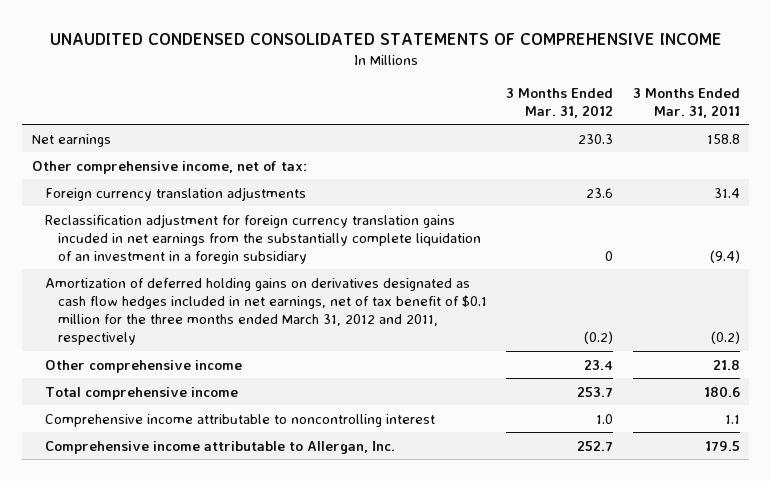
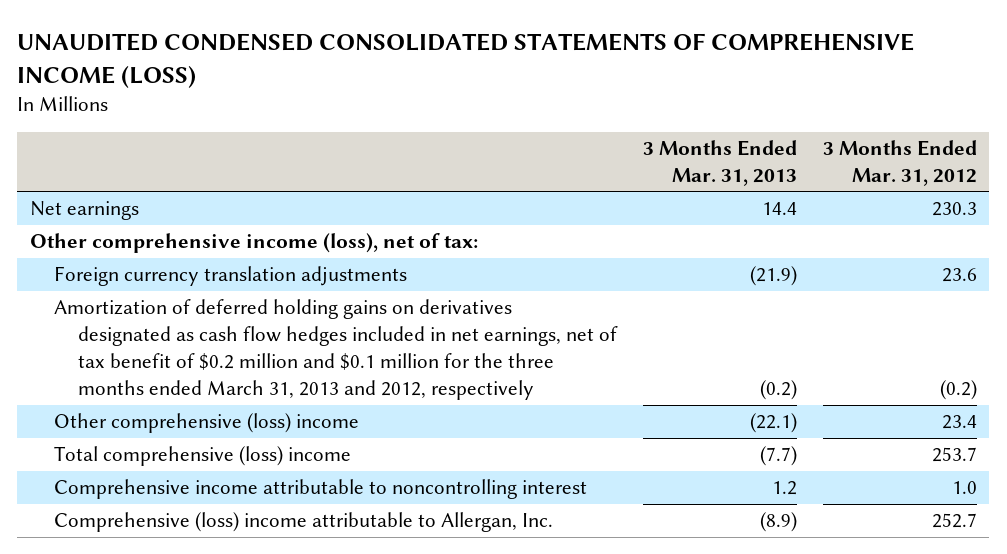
- UNAUDITED CONDENSED CONSOLIDATED STATEMENTS OF COMPREHENSIVE INCOME
+ UNAUDITED CONDENSED CONSOLIDATED STATEMENTS OF COMPREHENSIVE INCOME (LOSS)
- | 3 Months Ended Mar. 31, 2012 | 3 Months Ended Mar. 31, 2011
+ | 3 Months Ended Mar. 31, 2013 | 3 Months Ended Mar. 31, 2012
- Other comprehensive income, net of tax:
+ Other comprehensive income (loss), net of tax:
- Reclassification adjustment for foreign currency translation gains incuded in net earnings from the substantially complete liquidation of an investment in a foregin subsidiary | 0 | (9.4)
- Amortization of deferred holding gains on derivatives designated as cash flow hedges included in net earnings, net of tax benefit of $0.1 million for the three months ended March 31, 2012 and 2011, respectively | (0.2) | (0.2)
- Other comprehensive income | 23.4 | 21.8
- Total comprehensive income | 253.7 | 180.6
+ Amortization of deferred holding gains on derivatives designated as cash flow hedges included in net earnings, net of tax benefit of $0.2 million and $0.1 million for the three months ended March 31, 2013 and 2012, respectively | (0.2) | (0.2)
+ Other comprehensive (loss) income | (22.1) | 23.4
+ Total comprehensive (loss) income | (7.7) | 253.7
- Comprehensive income attributable to Allergan, Inc. | 252.7 | 179.5
+ Comprehensive (loss) income attributable to Allergan, Inc. | (8.9) | 252.7

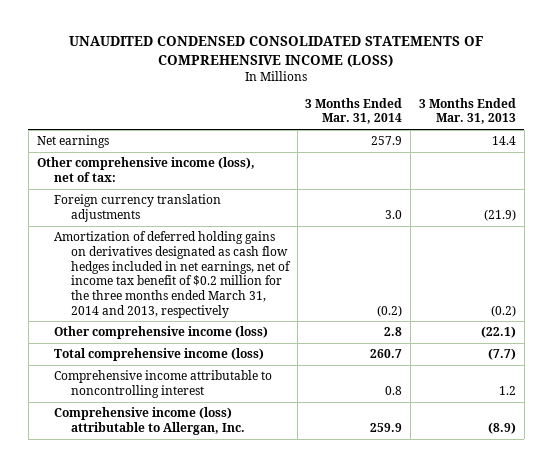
- | 3 Months Ended Mar. 31, 2013 | 3 Months Ended Mar. 31, 2012
+ | 3 Months Ended Mar. 31, 2014 | 3 Months Ended Mar. 31, 2013
- Amortization of deferred holding gains on derivatives designated as cash flow hedges included in net earnings, net of tax benefit of $0.2 million and $0.1 million for the three months ended March 31, 2013 and 2012, respectively | (0.2) | (0.2)
- Other comprehensive (loss) income | (22.1) | 23.4
- Total comprehensive (loss) income | (7.7) | 253.7
+ Amortization of deferred holding gains on derivatives designated as cash flow hedges included in net earnings, net of income tax benefit of $0.2 million for the three months ended March 31, 2014 and 2013, respectively | (0.2) | (0.2)
+ Other comprehensive income (loss) | 2.8 | (22.1)
+ Total comprehensive income (loss) | 260.7 | (7.7)
- Comprehensive (loss) income attributable to Allergan, Inc. | (8.9) | 252.7
+ Comprehensive income (loss) attributable to Allergan, Inc. | 259.9 | (8.9)

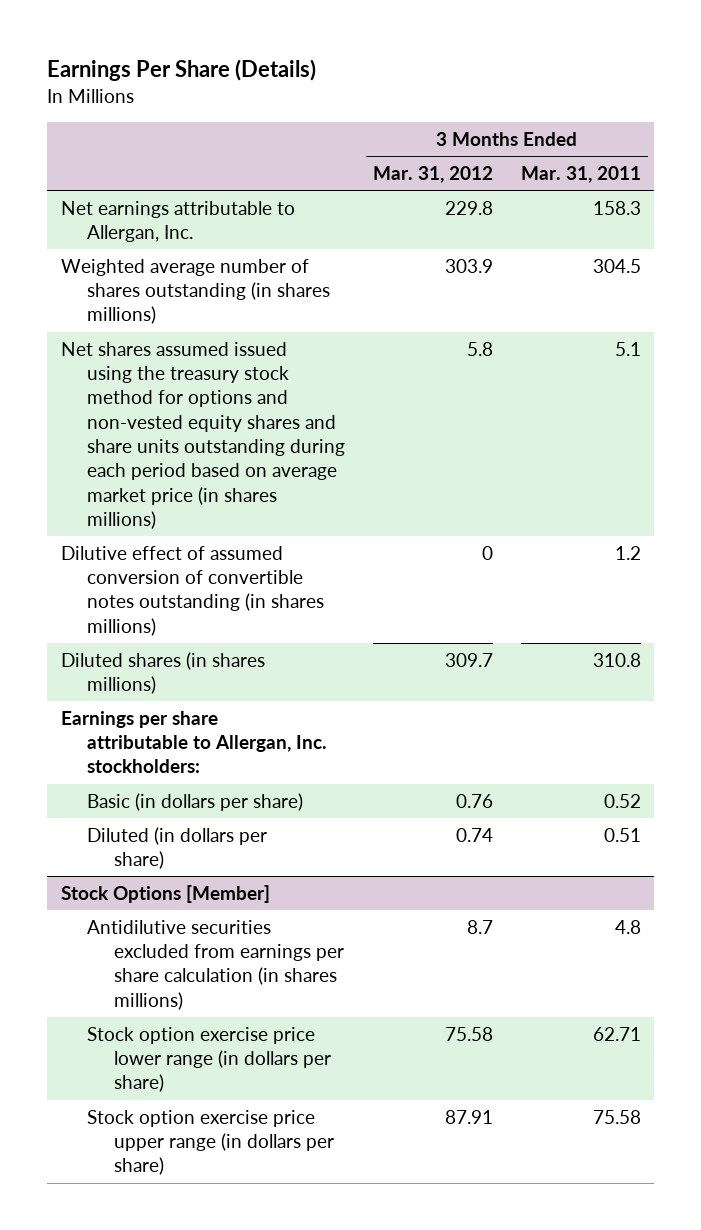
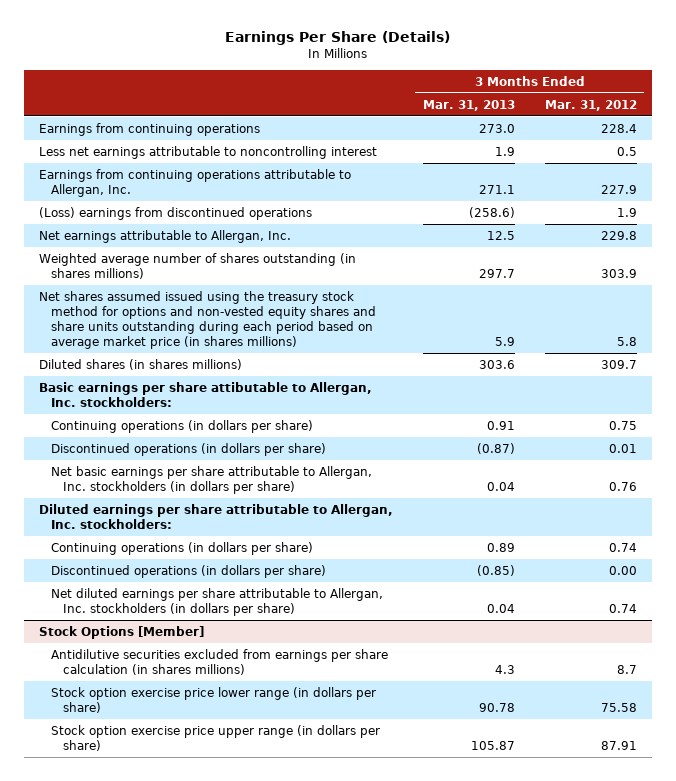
- | 3 Months Ended Mar. 31, 2012 | 3 Months Ended Mar. 31, 2011
+ | 3 Months Ended Mar. 31, 2013 | 3 Months Ended Mar. 31, 2012
+ Earnings from continuing operations | 273.0 | 228.4
+ Less net earnings attributable to noncontrolling interest | 1.9 | 0.5
+ Earnings from continuing operations attributable to Allergan, Inc. | 271.1 | 227.9
+ (Loss) earnings from discontinued operations | (258.6) | 1.9
- Dilutive effect of assumed conversion of convertible notes outstanding (in shares millions) | 0 | 1.2
- Earnings per share attributable to Allergan, Inc. stockholders:
- Basic (in dollars per share) | 0.76 | 0.52
- Diluted (in dollars per share) | 0.74 | 0.51
+ Basic earnings per share attibutable to Allergan, Inc. stockholders:
+ Continuing operations (in dollars per share) | 0.91 | 0.75
+ Discontinued operations (in dollars per share) | (0.87) | 0.01
+ Net basic earnings per share attributable to Allergan, Inc. stockholders (in dollars per share) | 0.04 | 0.76
+ Diluted earnings per share attributable to Allergan, Inc. stockholders:
+ Continuing operations (in dollars per share) | 0.89 | 0.74
+ Discontinued operations (in dollars per share) | (0.85) | 0.00
+ Net diluted earnings per share attributable to Allergan, Inc. stockholders (in dollars per share) | 0.04 | 0.74

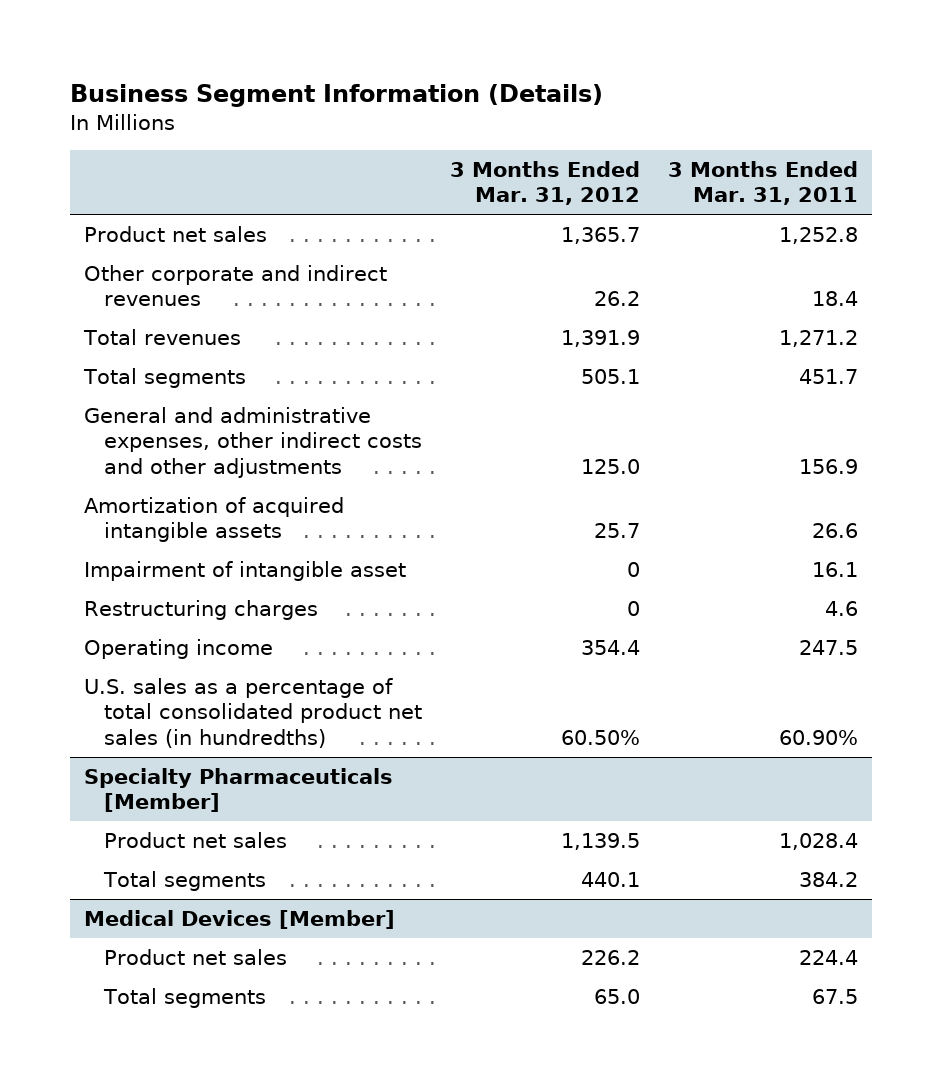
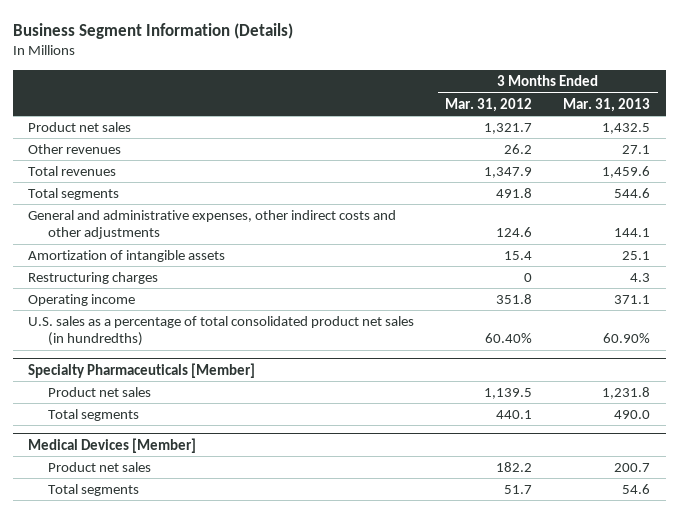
- | 3 Months Ended Mar. 31, 2012 | 3 Months Ended Mar. 31, 2011
+ | 3 Months Ended Mar. 31, 2012 | 3 Months Ended Mar. 31, 2013
- Product net sales | 1,365.7 | 1,252.8
- Other corporate and indirect revenues | 26.2 | 18.4
- Total revenues | 1,391.9 | 1,271.2
- Total segments | 505.1 | 451.7
- General and administrative expenses, other indirect costs and other adjustments | 125.0 | 156.9
- Amortization of acquired intangible assets | 25.7 | 26.6
- Impairment of intangible asset | 0 | 16.1
+ Product net sales | 1,321.7 | 1,432.5
+ Other revenues | 26.2 | 27.1
+ Total revenues | 1,347.9 | 1,459.6
+ Total segments | 491.8 | 544.6
+ General and administrative expenses, other indirect costs and other adjustments | 124.6 | 144.1
+ Amortization of intangible assets | 15.4 | 25.1
- Operating income | 354.4 | 247.5
- U.S. sales as a percentage of total consolidated product net sales (in hundredths) | 60.50% | 60.90%
+ Operating income | 351.8 | 371.1
+ U.S. sales as a percentage of total consolidated product net sales (in hundredths) | 60.40% | 60.90%
@ Medical Devices [Member]
- Product net sales | 226.2 | 224.4
- Total segments | 65.0 | 67.5
+ Product net sales | 182.2 | 200.7
+ Total segments | 51.7 | 54.6

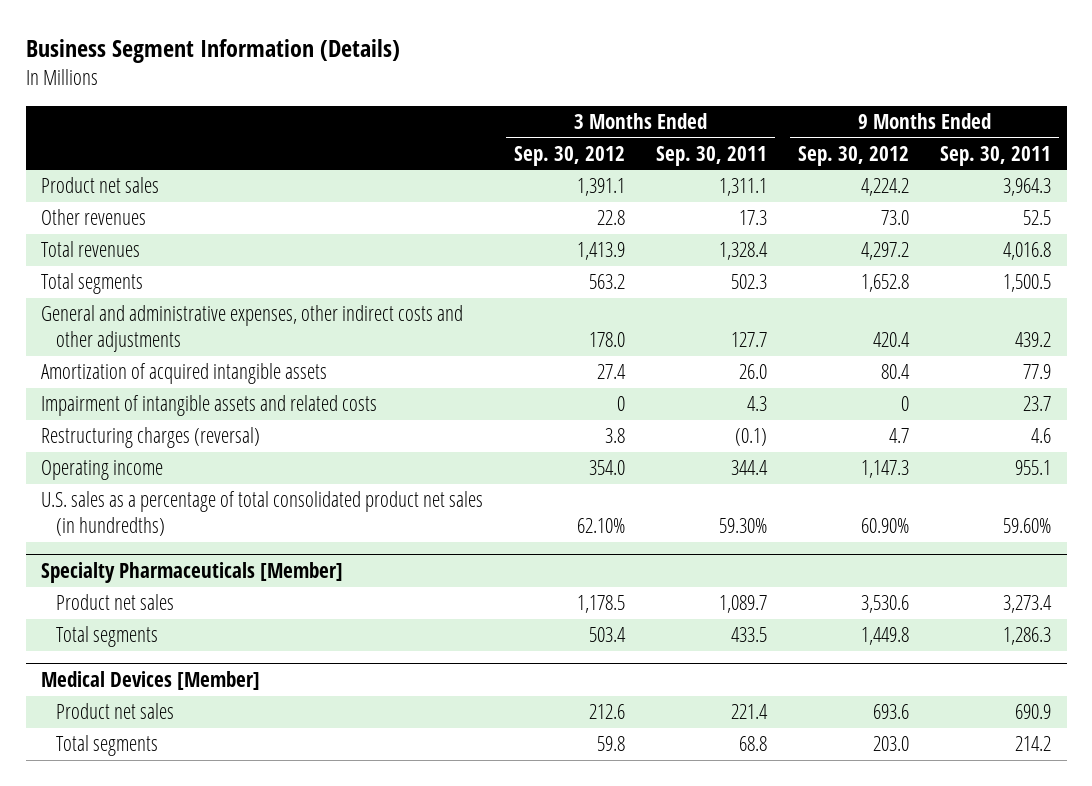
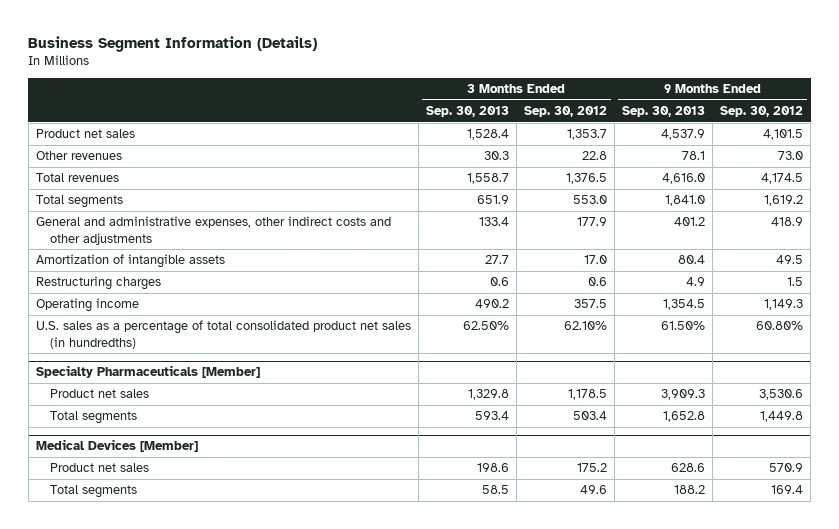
- | 3 Months Ended Sep. 30, 2012 | 3 Months Ended Sep. 30, 2011 | 9 Months Ended Sep. 30, 2012 | 9 Months Ended Sep. 30, 2011
+ | 3 Months Ended Sep. 30, 2013 | 3 Months Ended Sep. 30, 2012 | 9 Months Ended Sep. 30, 2013 | 9 Months Ended Sep. 30, 2012
- Product net sales | 1,391.1 | 1,311.1 | 4,224.2 | 3,964.3
+ Product net sales | 1,528.4 | 1,353.7 | 4,537.9 | 4,101.5
- Total revenues | 1,413.9 | 1,328.4 | 4,297.2 | 4,016.8
- Total segments | 563.2 | 502.3 | 1,652.8 | 1,500.5
- General and administrative expenses, other indirect costs and other adjustments | 178.0 | 127.7 | 420.4 | 439.2
- Amortization of acquired intangible assets | 27.4 | 26.0 | 80.4 | 77.9
- Impairment of intangible assets and related costs | 0 | 4.3 | 0 | 23.7
- Restructuring charges (reversal) | 3.8 | (0.1) | 4.7 | 4.6
- Operating income | 354.0 | 344.4 | 1,147.3 | 955.1
- U.S. sales as a percentage of total consolidated product net sales (in hundredths) | 62.10% | 59.30% | 60.90% | 59.60%
+ Total revenues | 1,558.7 | 1,376.5 | 4,616.0 | 4,174.5
+ Total segments | 651.9 | 553.0 | 1,841.0 | 1,619.2
+ General and administrative expenses, other indirect costs and other adjustments | 133.4 | 177.9 | 401.2 | 418.9
+ Amortization of intangible assets | 27.7 | 17.0 | 80.4 | 49.5
+ Restructuring charges | 0.6 | 0.6 | 4.9 | 1.5
+ Operating income | 490.2 | 357.5 | 1,354.5 | 1,149.3
+ U.S. sales as a percentage of total consolidated product net sales (in hundredths) | 62.50% | 62.10% | 61.50% | 60.80%
@ Medical Devices [Member]
- Product net sales | 212.6 | 221.4 | 693.6 | 690.9
- Total segments | 59.8 | 68.8 | 203.0 | 214.2
+ Product net sales | 198.6 | 175.2 | 628.6 | 570.9
+ Total segments | 58.5 | 49.6 | 188.2 | 169.4

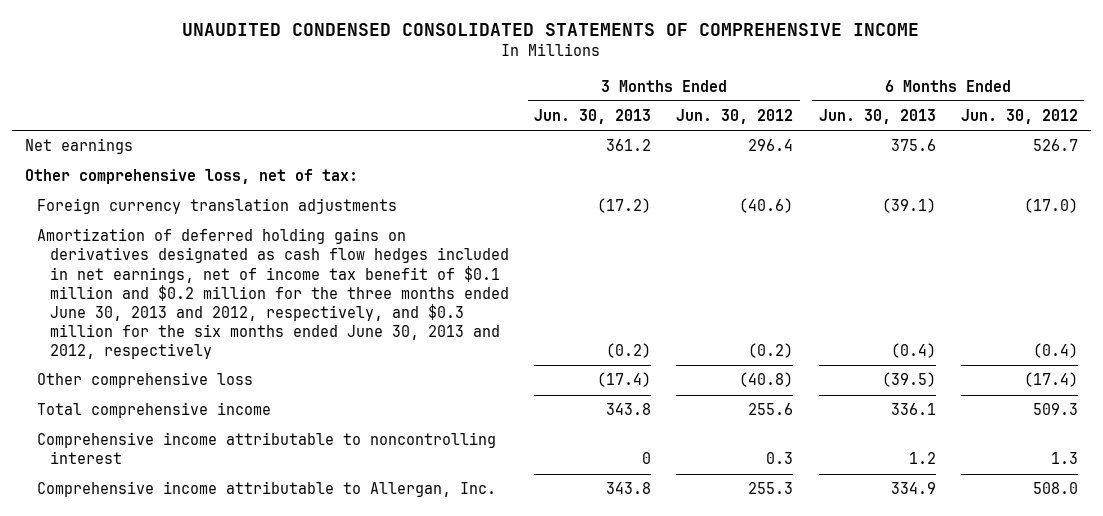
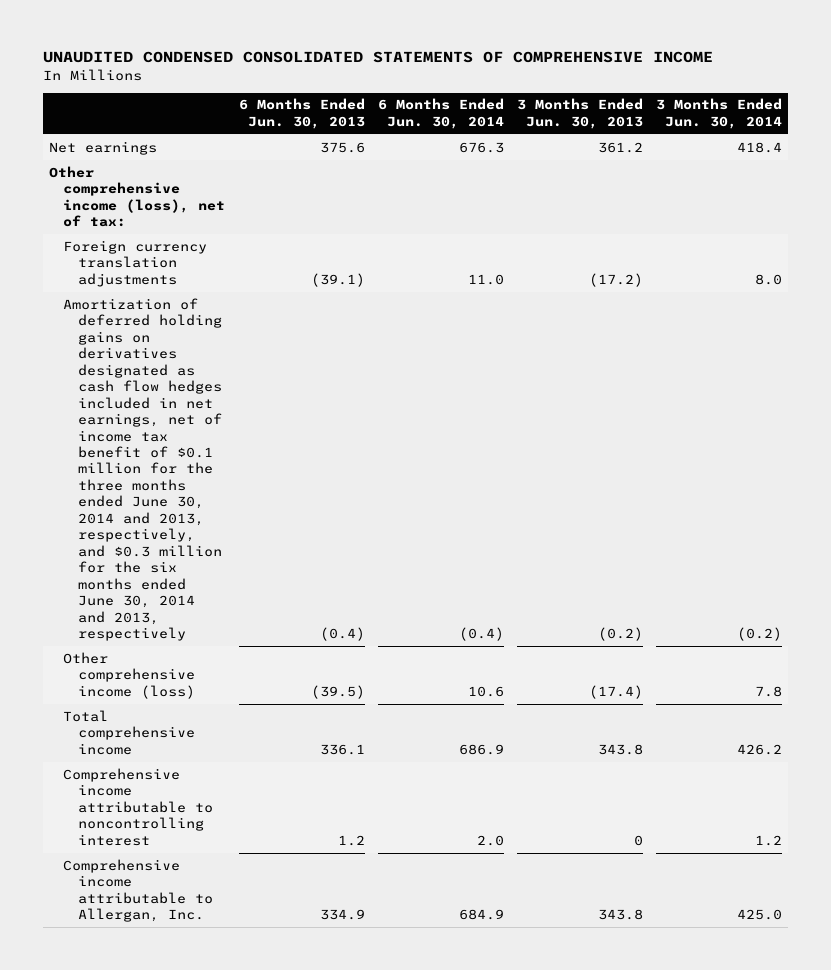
- | 3 Months Ended Jun. 30, 2013 | 3 Months Ended Jun. 30, 2012 | 6 Months Ended Jun. 30, 2013 | 6 Months Ended Jun. 30, 2012
+ | 6 Months Ended Jun. 30, 2013 | 6 Months Ended Jun. 30, 2014 | 3 Months Ended Jun. 30, 2013 | 3 Months Ended Jun. 30, 2014
- Other comprehensive loss, net of tax:
+ Other comprehensive income (loss), net of tax:
- Amortization of deferred holding gains on derivatives designated as cash flow hedges included in net earnings, net of income tax benefit of $0.1 million and $0.2 million for the three months ended June 30, 2013 and 2012, respectively, and $0.3 million for the six months ended June 30, 2013 and 2012, respectively | (0.2) | (0.2) | (0.4) | (0.4)
- Other comprehensive loss | (17.4) | (40.8) | (39.5) | (17.4)
+ Amortization of deferred holding gains on derivatives designated as cash flow hedges included in net earnings, net of income tax benefit of $0.1 million for the three months ended June 30, 2014 and 2013, respectively, and $0.3 million for the six months ended June 30, 2014 and 2013, respectively | (0.4) | (0.4) | (0.2) | (0.2)
+ Other comprehensive income (loss) | (39.5) | 10.6 | (17.4) | 7.8

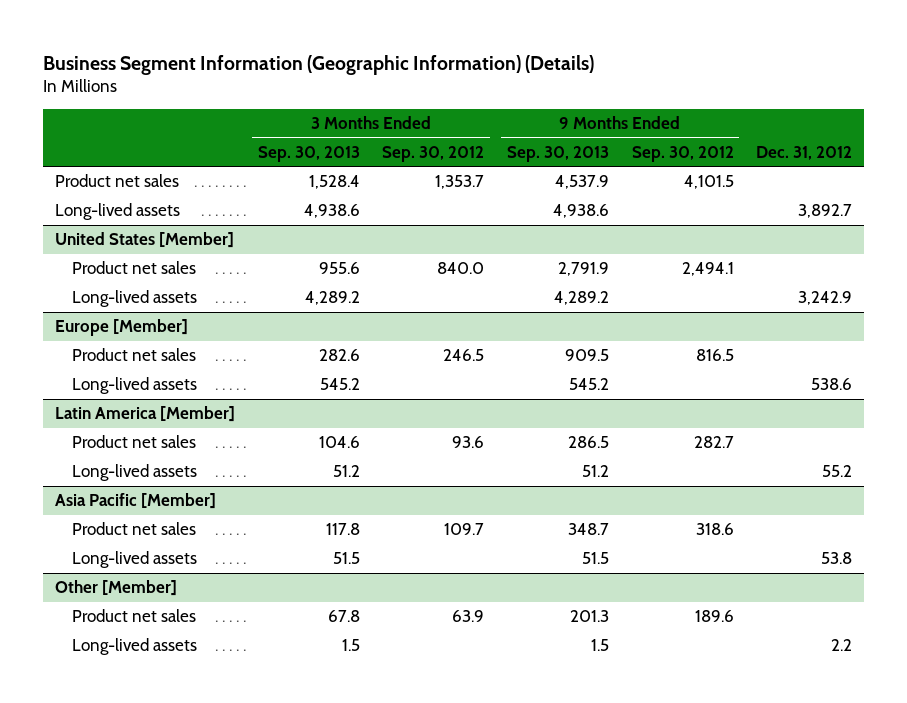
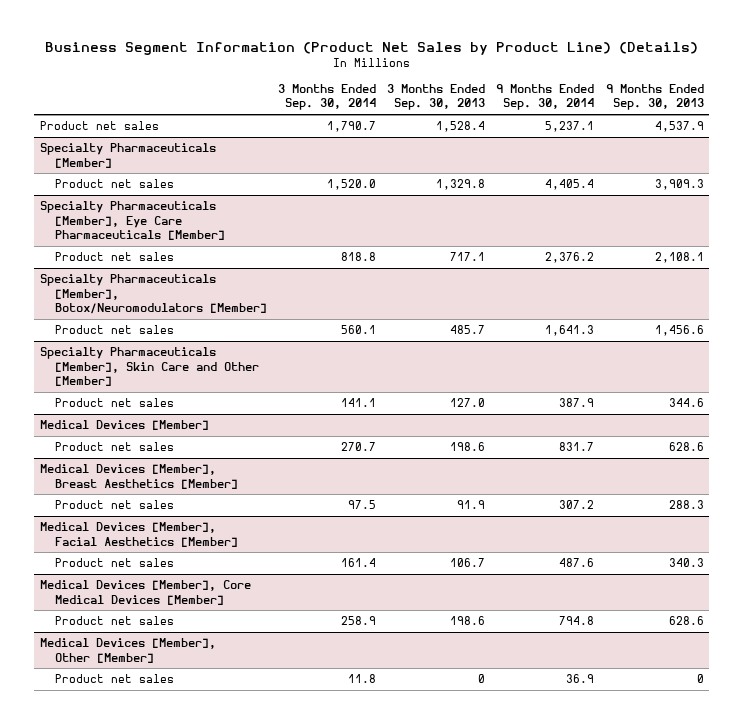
- Business Segment Information (Geographic Information) (Details)
+ Business Segment Information (Product Net Sales by Product Line) (Details)
- | 3 Months Ended Sep. 30, 2013 | 3 Months Ended Sep. 30, 2012 | 9 Months Ended Sep. 30, 2013 | 9 Months Ended Sep. 30, 2012 | Dec. 31, 2012
+ | 3 Months Ended Sep. 30, 2014 | 3 Months Ended Sep. 30, 2013 | 9 Months Ended Sep. 30, 2014 | 9 Months Ended Sep. 30, 2013
- Long-lived assets | 4,938.6 | | 4,938.6 | | 3,892.7
- United States [Member]
- Product net sales | 955.6 | 840.0 | 2,791.9 | 2,494.1 |
- Long-lived assets | 4,289.2 | | 4,289.2 | | 3,242.9
- Europe [Member]
- Product net sales | 282.6 | 246.5 | 909.5 | 816.5 |
- Long-lived assets | 545.2 | | 545.2 | | 538.6
- Latin America [Member]
- Product net sales | 104.6 | 93.6 | 286.5 | 282.7 |
- Long-lived assets | 51.2 | | 51.2 | | 55.2
- Asia Pacific [Member]
- Product net sales | 117.8 | 109.7 | 348.7 | 318.6 |
- Long-lived assets | 51.5 | | 51.5 | | 53.8
- Other [Member]
- Product net sales | 67.8 | 63.9 | 201.3 | 189.6 |
- Long-lived assets | 1.5 | | 1.5 | | 2.2
+ Specialty Pharmaceuticals [Member]
+ Product net sales | 1,520.0 | 1,329.8 | 4,405.4 | 3,909.3
+ Specialty Pharmaceuticals [Member], Eye Care Pharmaceuticals [Member]
+ Product net sales | 818.8 | 717.1 | 2,376.2 | 2,108.1
+ Specialty Pharmaceuticals [Member], Botox/Neuromodulators [Member]
+ Product net sales | 560.1 | 485.7 | 1,641.3 | 1,456.6
+ Specialty Pharmaceuticals [Member], Skin Care and Other [Member]
+ Product net sales | 141.1 | 127.0 | 387.9 | 344.6
+ Medical Devices [Member]
+ Product net sales | 270.7 | 198.6 | 831.7 | 628.6
+ Medical Devices [Member], Breast Aesthetics [Member]
+ Product net sales | 97.5 | 91.9 | 307.2 | 288.3
+ Medical Devices [Member], Facial Aesthetics [Member]
+ Product net sales | 161.4 | 106.7 | 487.6 | 340.3
+ Medical Devices [Member], Core Medical Devices [Member]
+ Product net sales | 258.9 | 198.6 | 794.8 | 628.6
+ Medical Devices [Member], Other [Member]
+ Product net sales | 11.8 | 0 | 36.9 | 0

